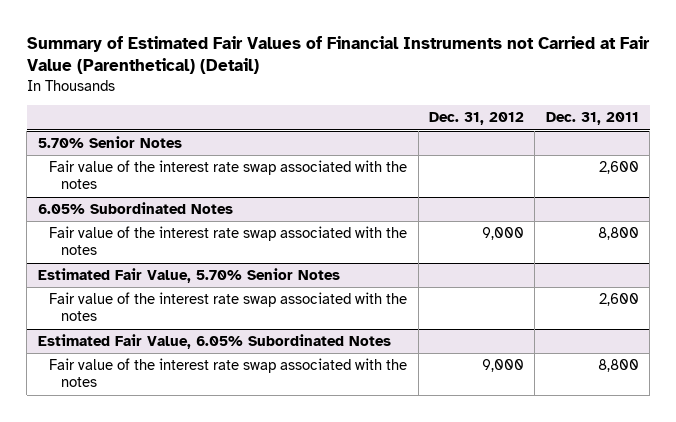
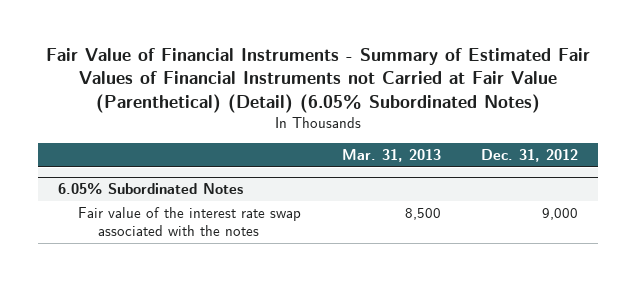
- Summary of Estimated Fair Values of Financial Instruments not Carried at Fair Value (Parenthetical) (Detail)
+ Fair Value of Financial Instruments - Summary of Estimated Fair Values of Financial Instruments not Carried at Fair Value (Parenthetical) (Detail) (6.05% Subordinated Notes)
- | Dec. 31, 2012 | Dec. 31, 2011
+ | Mar. 31, 2013 | Dec. 31, 2012
- 5.70% Senior Notes
- Fair value of the interest rate swap associated with the notes | | 2,600
- Estimated Fair Value, 5.70% Senior Notes
- Fair value of the interest rate swap associated with the notes | | 2,600
- Estimated Fair Value, 6.05% Subordinated Notes
- Fair value of the interest rate swap associated with the notes | 9,000 | 8,800

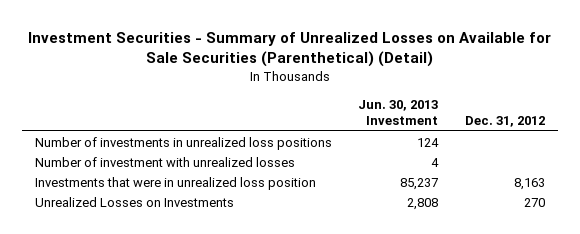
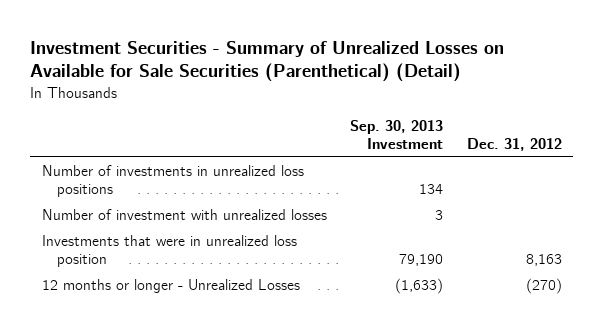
- | Jun. 30, 2013 Investment | Dec. 31, 2012
+ | Sep. 30, 2013 Investment | Dec. 31, 2012
- Unrealized Losses on Investments | 2,808 | 270
+ 12 months or longer - Unrealized Losses | (1,633) | (270)

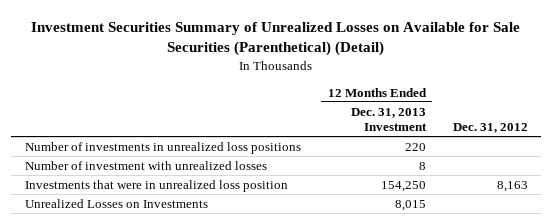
- Investment Securities - Summary of Unrealized Losses on Available for Sale Securities (Parenthetical) (Detail)
+ Investment Securities Summary of Unrealized Losses on Available for Sale Securities (Parenthetical) (Detail)
- | Sep. 30, 2013 Investment | Dec. 31, 2012
+ | 12 Months Ended Dec. 31, 2013 Investment | Dec. 31, 2012
- 12 months or longer - Unrealized Losses | (1,633) | (270)
+ Unrealized Losses on Investments | 8,015 |

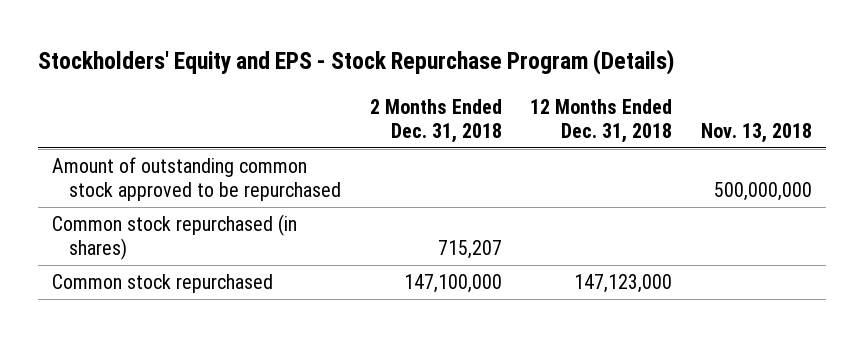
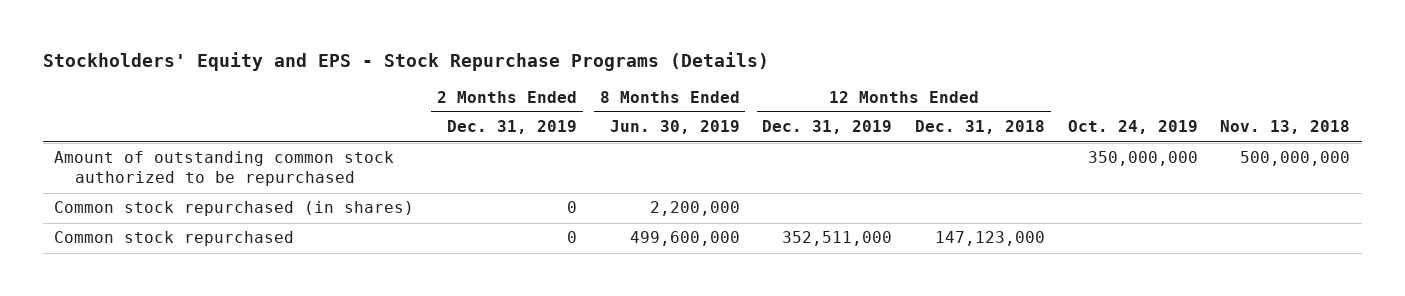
- Stockholders' Equity and EPS - Stock Repurchase Program (Details)
+ Stockholders' Equity and EPS - Stock Repurchase Programs (Details)
- | 2 Months Ended Dec. 31, 2018 | 12 Months Ended Dec. 31, 2018 | Nov. 13, 2018
+ | 2 Months Ended Dec. 31, 2019 | 8 Months Ended Jun. 30, 2019 | 12 Months Ended Dec. 31, 2019 | 12 Months Ended Dec. 31, 2018 | Oct. 24, 2019 | Nov. 13, 2018
- Amount of outstanding common stock approved to be repurchased | | | 500,000,000
+ Amount of outstanding common stock authorized to be repurchased | | | | | 350,000,000 | 500,000,000

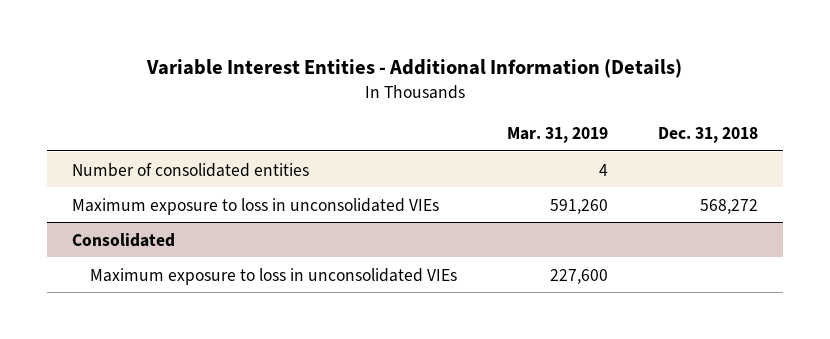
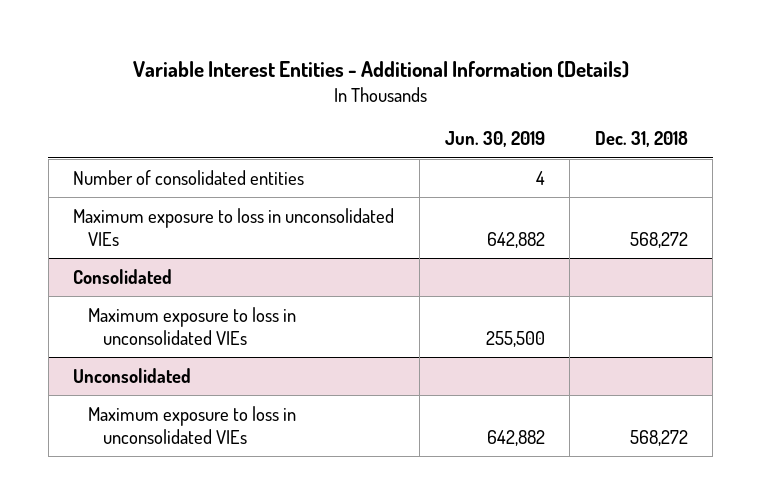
- | Mar. 31, 2019 | Dec. 31, 2018
+ | Jun. 30, 2019 | Dec. 31, 2018
+ Unconsolidated
+ Maximum exposure to loss in unconsolidated VIEs | 642,882 | 568,272

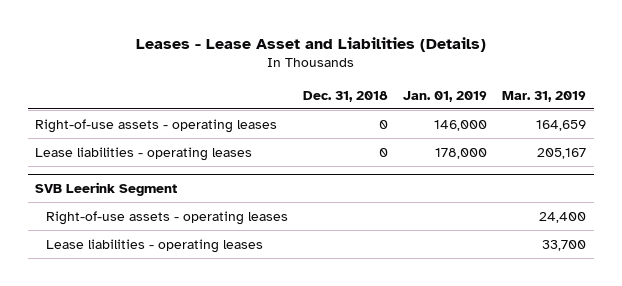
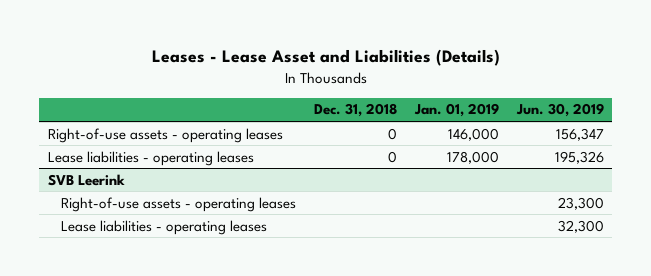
- | Dec. 31, 2018 | Jan. 01, 2019 | Mar. 31, 2019
+ | Dec. 31, 2018 | Jan. 01, 2019 | Jun. 30, 2019
- SVB Leerink Segment
+ SVB Leerink

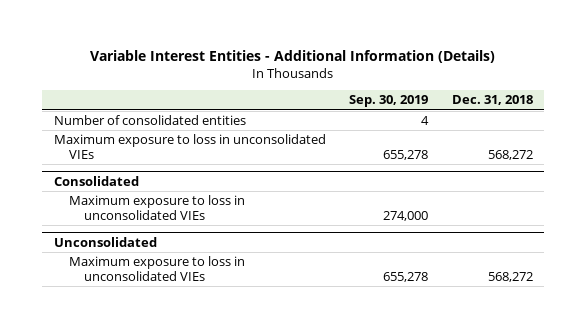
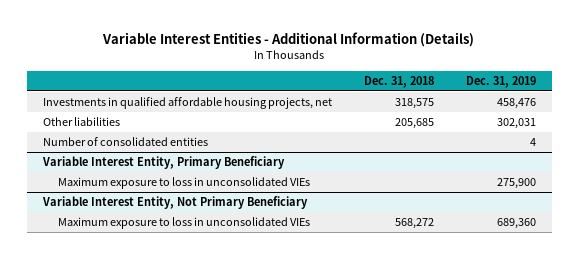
- | Sep. 30, 2019 | Dec. 31, 2018
+ | Dec. 31, 2018 | Dec. 31, 2019
+ Investments in qualified affordable housing projects, net | 318,575 | 458,476
+ Other liabilities | 205,685 | 302,031
- Maximum exposure to loss in unconsolidated VIEs | 655,278 | 568,272
- Consolidated
+ Variable Interest Entity, Primary Beneficiary
- Unconsolidated
+ Variable Interest Entity, Not Primary Beneficiary

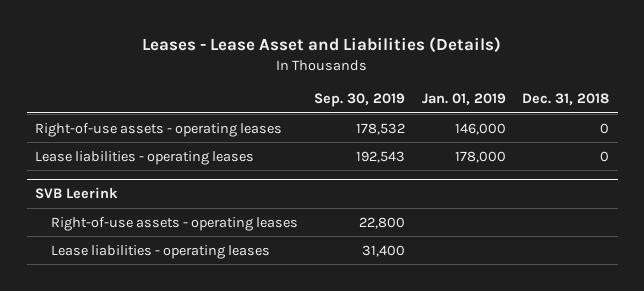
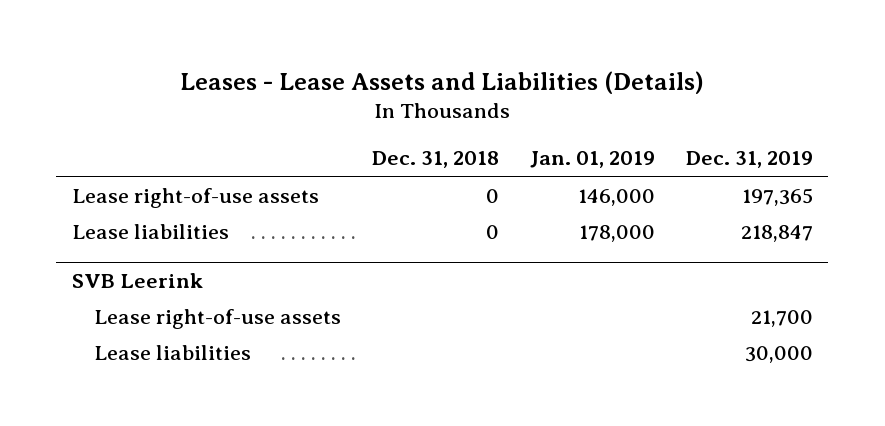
- Leases - Lease Asset and Liabilities (Details)
+ Leases - Lease Assets and Liabilities (Details)
- | Sep. 30, 2019 | Jan. 01, 2019 | Dec. 31, 2018
+ | Dec. 31, 2018 | Jan. 01, 2019 | Dec. 31, 2019
- Right-of-use assets - operating leases | 178,532 | 146,000 | 0
- Lease liabilities - operating leases | 192,543 | 178,000 | 0
+ Lease right-of-use assets | 0 | 146,000 | 197,365
+ Lease liabilities | 0 | 178,000 | 218,847
@ SVB Leerink
- Right-of-use assets - operating leases | 22,800 | |
- Lease liabilities - operating leases | 31,400 | |
+ Lease right-of-use assets | | | 21,700
+ Lease liabilities | | | 30,000

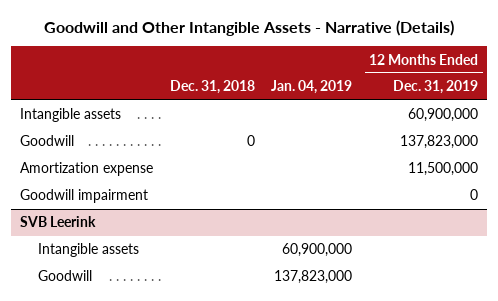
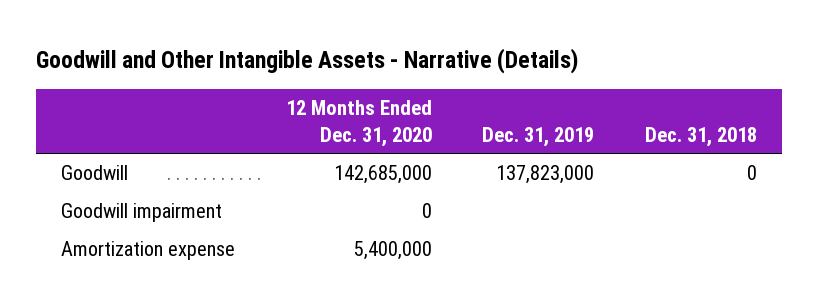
- | Dec. 31, 2018 | Jan. 04, 2019 | 12 Months Ended Dec. 31, 2019
+ | 12 Months Ended Dec. 31, 2020 | Dec. 31, 2019 | Dec. 31, 2018
- Intangible assets | | | 60,900,000
- SVB Leerink
- Intangible assets | | 60,900,000 |
- Goodwill | | 137,823,000 |
moved down: Amortization expense | 5,400,000 | |

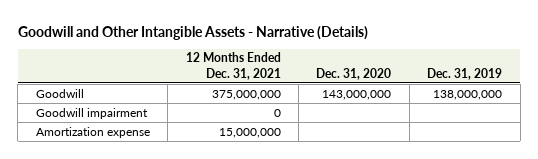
- | 12 Months Ended Dec. 31, 2020 | Dec. 31, 2019 | Dec. 31, 2018
+ | 12 Months Ended Dec. 31, 2021 | Dec. 31, 2020 | Dec. 31, 2019
- Goodwill | 142,685,000 | 137,823,000 | 0
+ Goodwill | 375,000,000 | 143,000,000 | 138,000,000

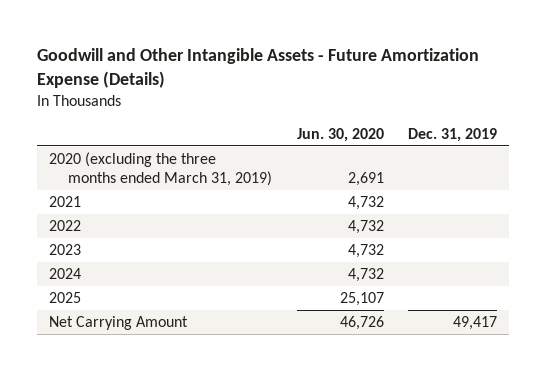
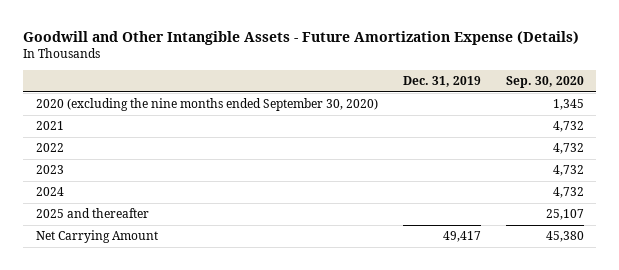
- | Jun. 30, 2020 | Dec. 31, 2019
+ | Dec. 31, 2019 | Sep. 30, 2020
- 2020 (excluding the three months ended March 31, 2019) | 2,691 |
+ 2020 (excluding the nine months ended September 30, 2020) | | 1,345
- 2025 | 25,107 |
+ 2025 and thereafter | | 25,107

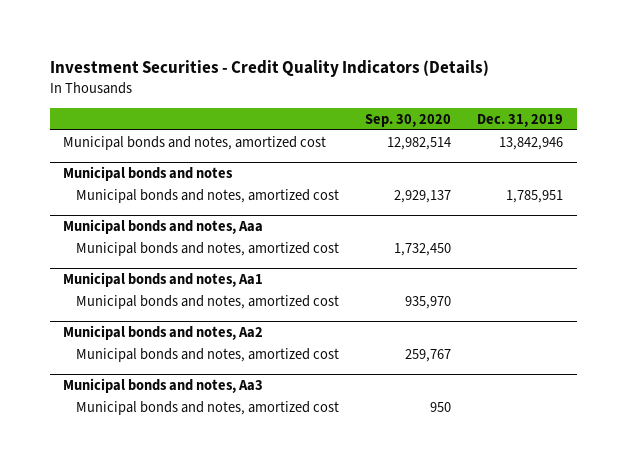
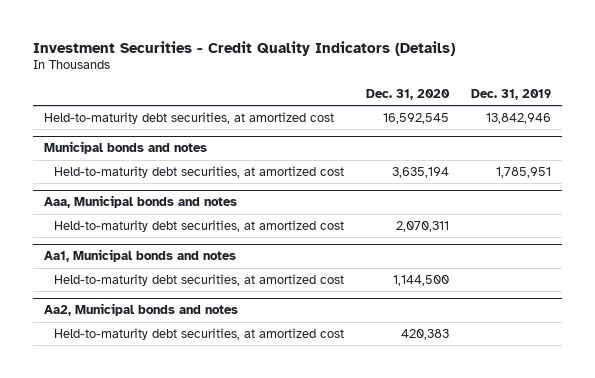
- | Sep. 30, 2020 | Dec. 31, 2019
+ | Dec. 31, 2020 | Dec. 31, 2019
- Municipal bonds and notes, amortized cost | 12,982,514 | 13,842,946
+ Held-to-maturity debt securities, at amortized cost | 16,592,545 | 13,842,946
@ Municipal bonds and notes
- Municipal bonds and notes, amortized cost | 2,929,137 | 1,785,951
- Municipal bonds and notes, Aaa
- Municipal bonds and notes, amortized cost | 1,732,450 |
- Municipal bonds and notes, Aa1
- Municipal bonds and notes, amortized cost | 935,970 |
- Municipal bonds and notes, Aa2
- Municipal bonds and notes, amortized cost | 259,767 |
- Municipal bonds and notes, Aa3
- Municipal bonds and notes, amortized cost | 950 |
@ Municipal bonds and notes
+ Held-to-maturity debt securities, at amortized cost | 3,635,194 | 1,785,951
+ Aaa, Municipal bonds and notes
+ Held-to-maturity debt securities, at amortized cost | 2,070,311 |
+ Aa1, Municipal bonds and notes
+ Held-to-maturity debt securities, at amortized cost | 1,144,500 |
+ Aa2, Municipal bonds and notes
+ Held-to-maturity debt securities, at amortized cost | 420,383 |

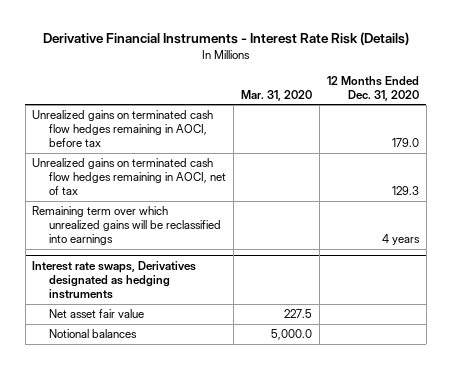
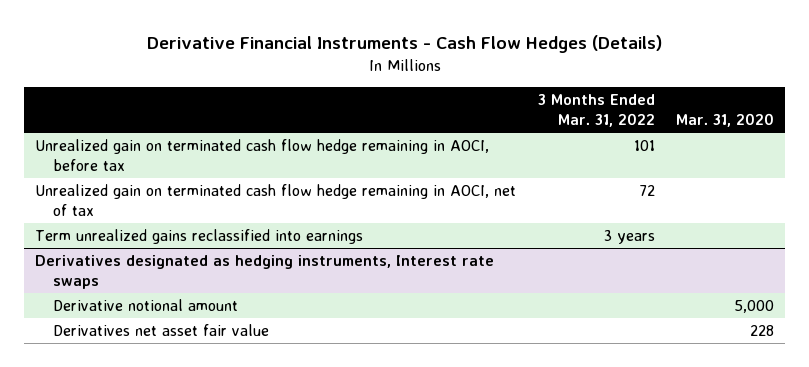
- Derivative Financial Instruments - Interest Rate Risk (Details)
+ Derivative Financial Instruments - Cash Flow Hedges (Details)
- | Mar. 31, 2020 | 12 Months Ended Dec. 31, 2020
+ | 3 Months Ended Mar. 31, 2022 | Mar. 31, 2020
- Unrealized gains on terminated cash flow hedges remaining in AOCI, before tax | | 179.0
- Unrealized gains on terminated cash flow hedges remaining in AOCI, net of tax | | 129.3
- Remaining term over which unrealized gains will be reclassified into earnings | | 4 years
- Interest rate swaps, Derivatives designated as hedging instruments
- Net asset fair value | 227.5 |
- Notional balances | 5,000.0 |
+ Unrealized gain on terminated cash flow hedge remaining in AOCI, before tax | 101 |
+ Unrealized gain on terminated cash flow hedge remaining in AOCI, net of tax | 72 |
+ Term unrealized gains reclassified into earnings | 3 years |
+ Derivatives designated as hedging instruments, Interest rate swaps
+ Derivative notional amount | | 5,000
+ Derivatives net asset fair value | | 228

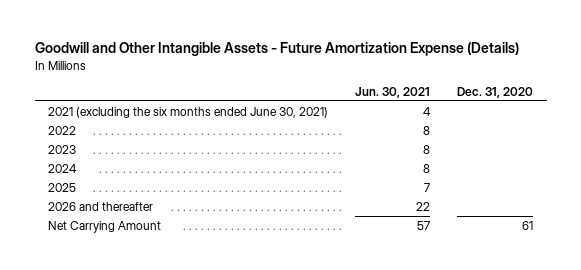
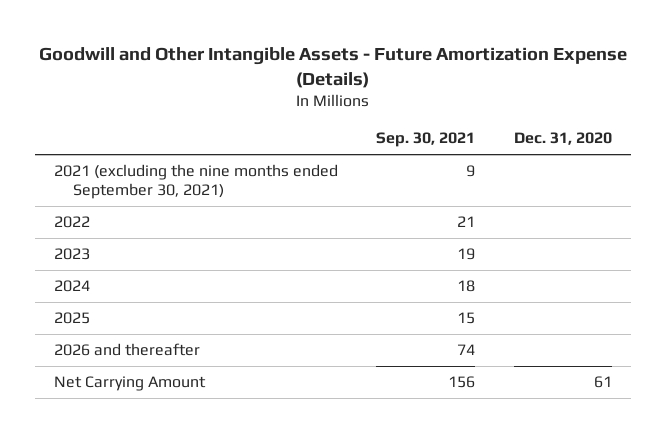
- | Jun. 30, 2021 | Dec. 31, 2020
+ | Sep. 30, 2021 | Dec. 31, 2020
- 2021 (excluding the six months ended June 30, 2021) | 4 |
+ 2021 (excluding the nine months ended September 30, 2021) | 9 |

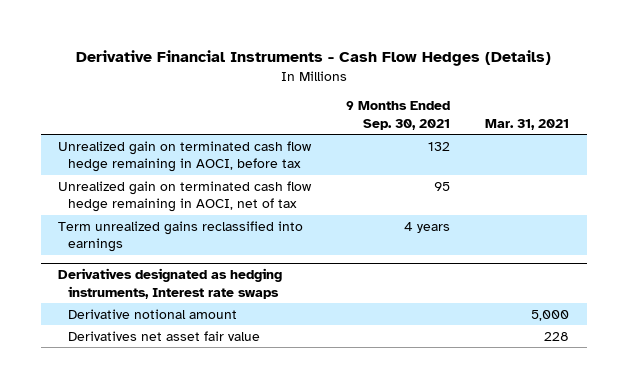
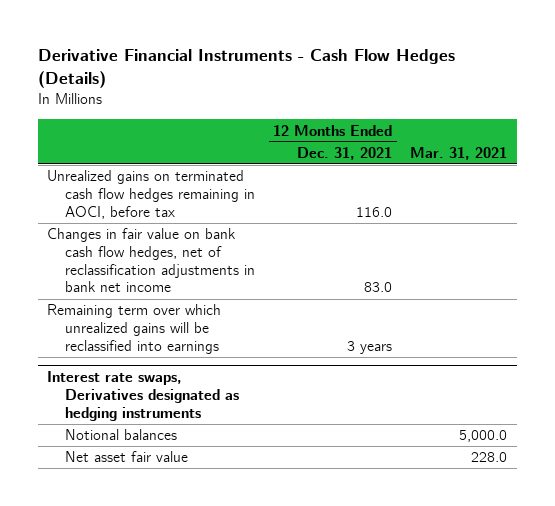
- | 9 Months Ended Sep. 30, 2021 | Mar. 31, 2021
+ | 12 Months Ended Dec. 31, 2021 | Mar. 31, 2021
- Unrealized gain on terminated cash flow hedge remaining in AOCI, before tax | 132 |
- Unrealized gain on terminated cash flow hedge remaining in AOCI, net of tax | 95 |
- Term unrealized gains reclassified into earnings | 4 years |
- Derivatives designated as hedging instruments, Interest rate swaps
- Derivative notional amount | | 5,000
- Derivatives net asset fair value | | 228
+ Unrealized gains on terminated cash flow hedges remaining in AOCI, before tax | 116.0 |
+ Changes in fair value on bank cash flow hedges, net of reclassification adjustments in bank net income | 83.0 |
+ Remaining term over which unrealized gains will be reclassified into earnings | 3 years |
+ Interest rate swaps, Derivatives designated as hedging instruments
+ Notional balances | | 5,000.0
+ Net asset fair value | | 228.0

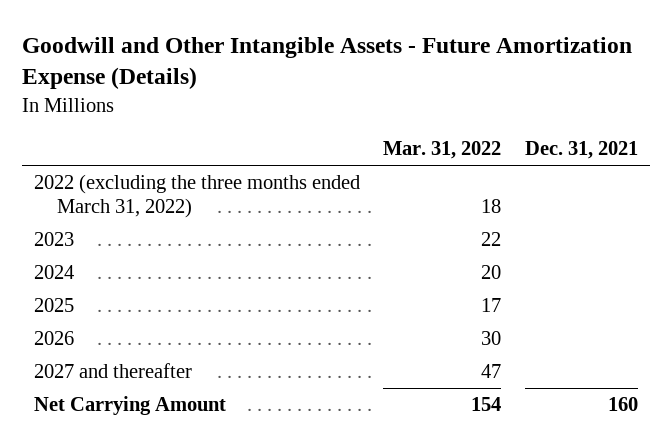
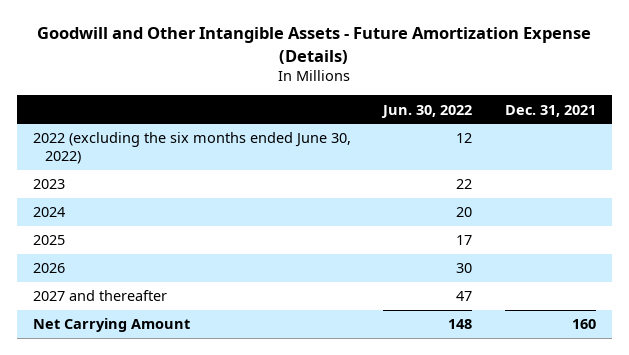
- | Mar. 31, 2022 | Dec. 31, 2021
+ | Jun. 30, 2022 | Dec. 31, 2021
- 2022 (excluding the three months ended March 31, 2022) | 18 |
+ 2022 (excluding the six months ended June 30, 2022) | 12 |

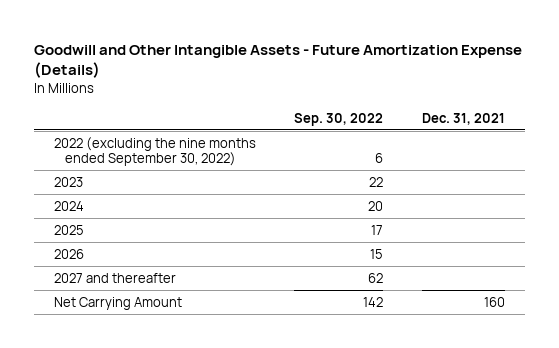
- | Jun. 30, 2022 | Dec. 31, 2021
+ | Sep. 30, 2022 | Dec. 31, 2021
- 2022 (excluding the six months ended June 30, 2022) | 12 |
+ 2022 (excluding the nine months ended September 30, 2022) | 6 |

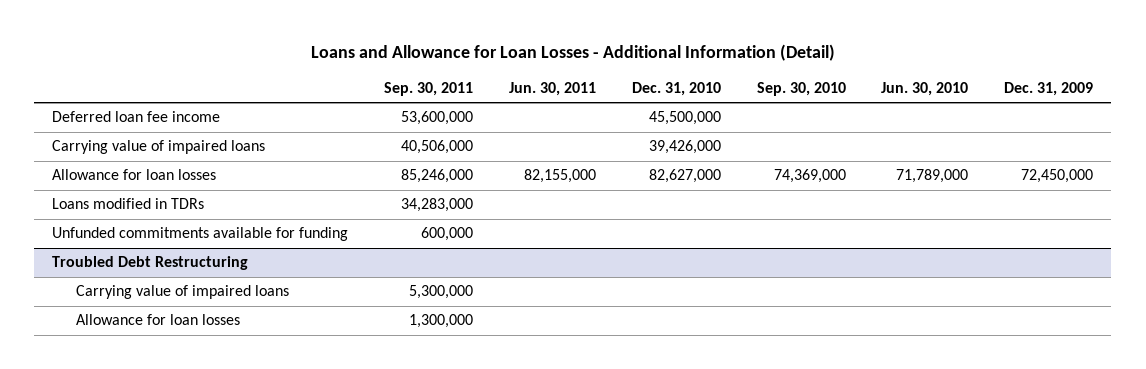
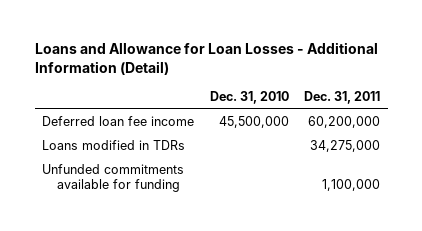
- | Sep. 30, 2011 | Jun. 30, 2011 | Dec. 31, 2010 | Sep. 30, 2010 | Jun. 30, 2010 | Dec. 31, 2009
+ | Dec. 31, 2010 | Dec. 31, 2011
- Carrying value of impaired loans | 40,506,000 | | 39,426,000 | | |
- Allowance for loan losses | 85,246,000 | 82,155,000 | 82,627,000 | 74,369,000 | 71,789,000 | 72,450,000
- Troubled Debt Restructuring
- Carrying value of impaired loans | 5,300,000 | | | | |
- Allowance for loan losses | 1,300,000 | | | | |

